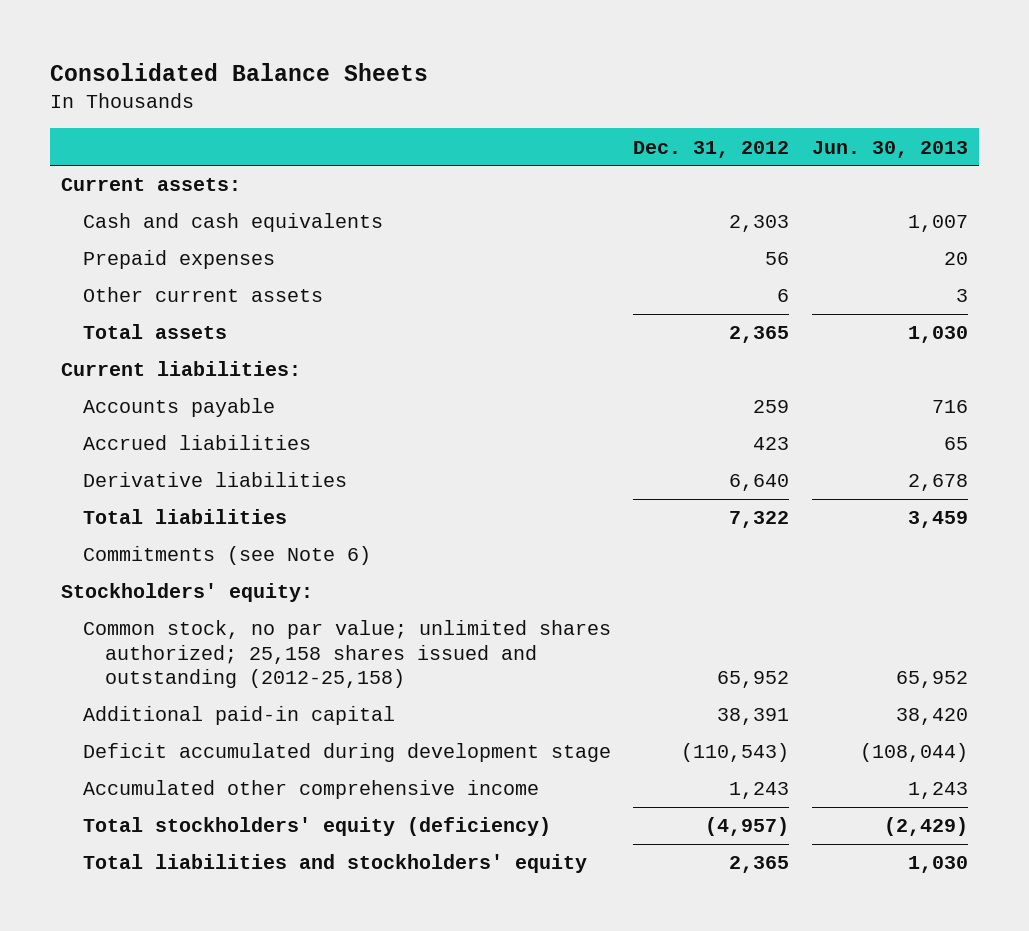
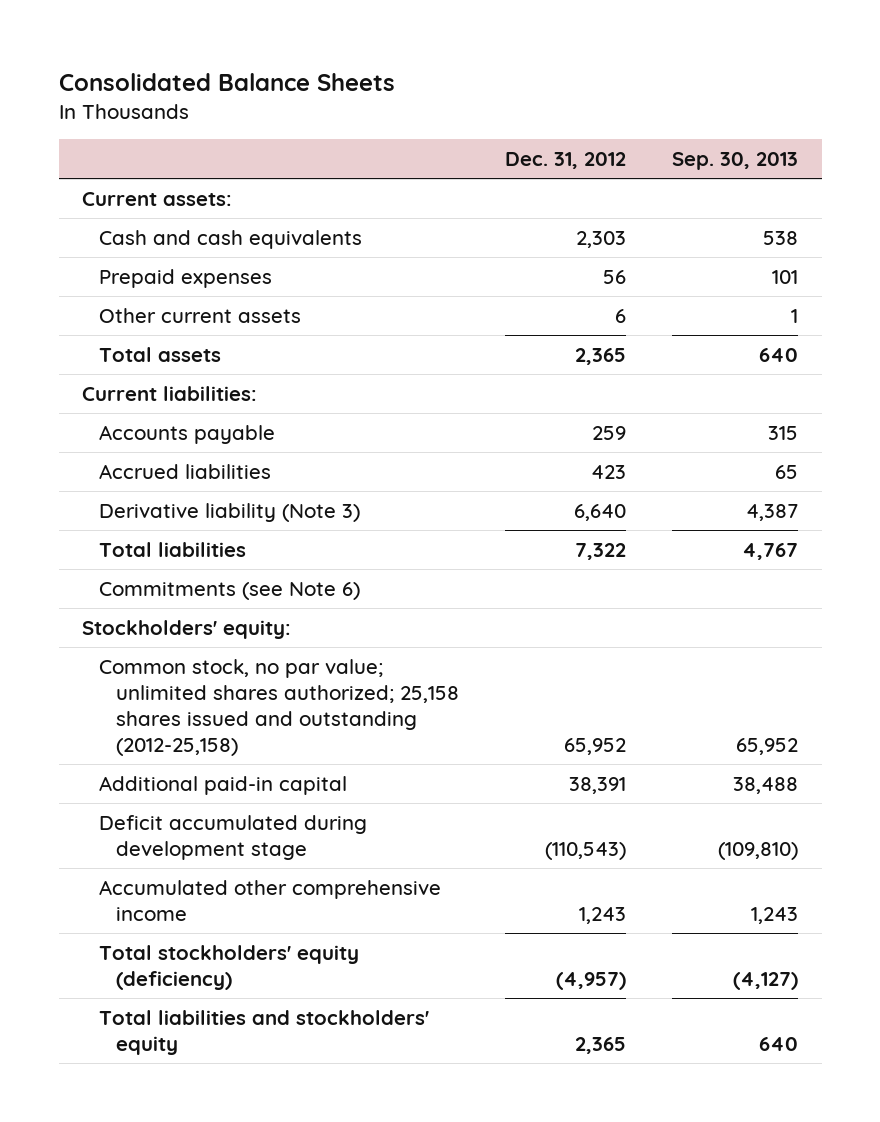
- | Dec. 31, 2012 | Jun. 30, 2013
+ | Dec. 31, 2012 | Sep. 30, 2013
- Derivative liabilities | 6,640 | 2,678
+ Derivative liability (Note 3) | 6,640 | 4,387

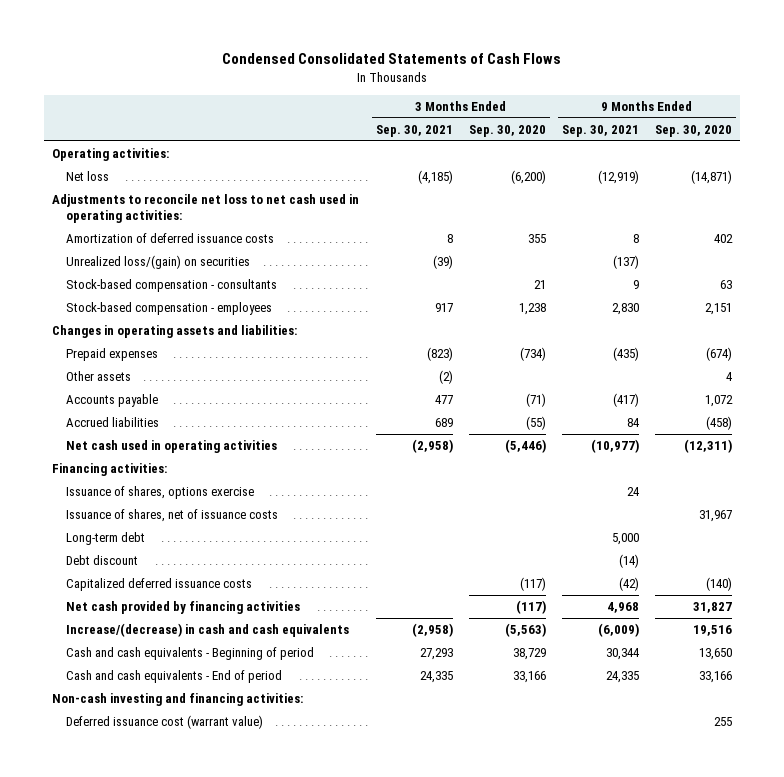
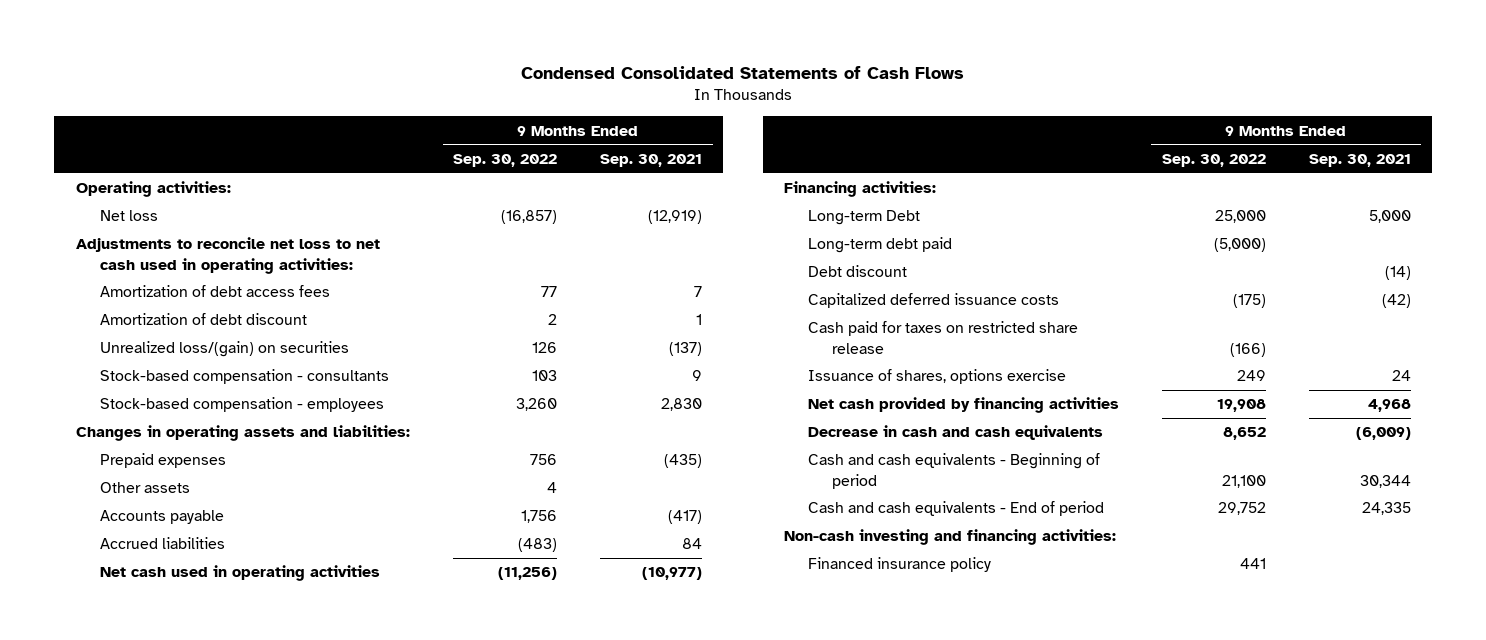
- | 3 Months Ended Sep. 30, 2021 | 3 Months Ended Sep. 30, 2020 | 9 Months Ended Sep. 30, 2021 | 9 Months Ended Sep. 30, 2020
+ | 9 Months Ended Sep. 30, 2022 | 9 Months Ended Sep. 30, 2021
- Amortization of deferred issuance costs | 8 | 355 | 8 | 402
+ Amortization of debt access fees | 77 | 7
+ Amortization of debt discount | 2 | 1
- Issuance of shares, net of issuance costs | | | | 31,967
- Long-term debt | | | 5,000 |
+ Long-term Debt | 25,000 | 5,000
+ Long-term debt paid | (5,000) |
+ Cash paid for taxes on restricted share release | (166) |
moved down: Issuance of shares, options exercise | 249 | 24
- Increase/(decrease) in cash and cash equivalents | (2,958) | (5,563) | (6,009) | 19,516
+ Decrease in cash and cash equivalents | 8,652 | (6,009)
- Deferred issuance cost (warrant value) | | | | 255
+ Financed insurance policy | 441 |

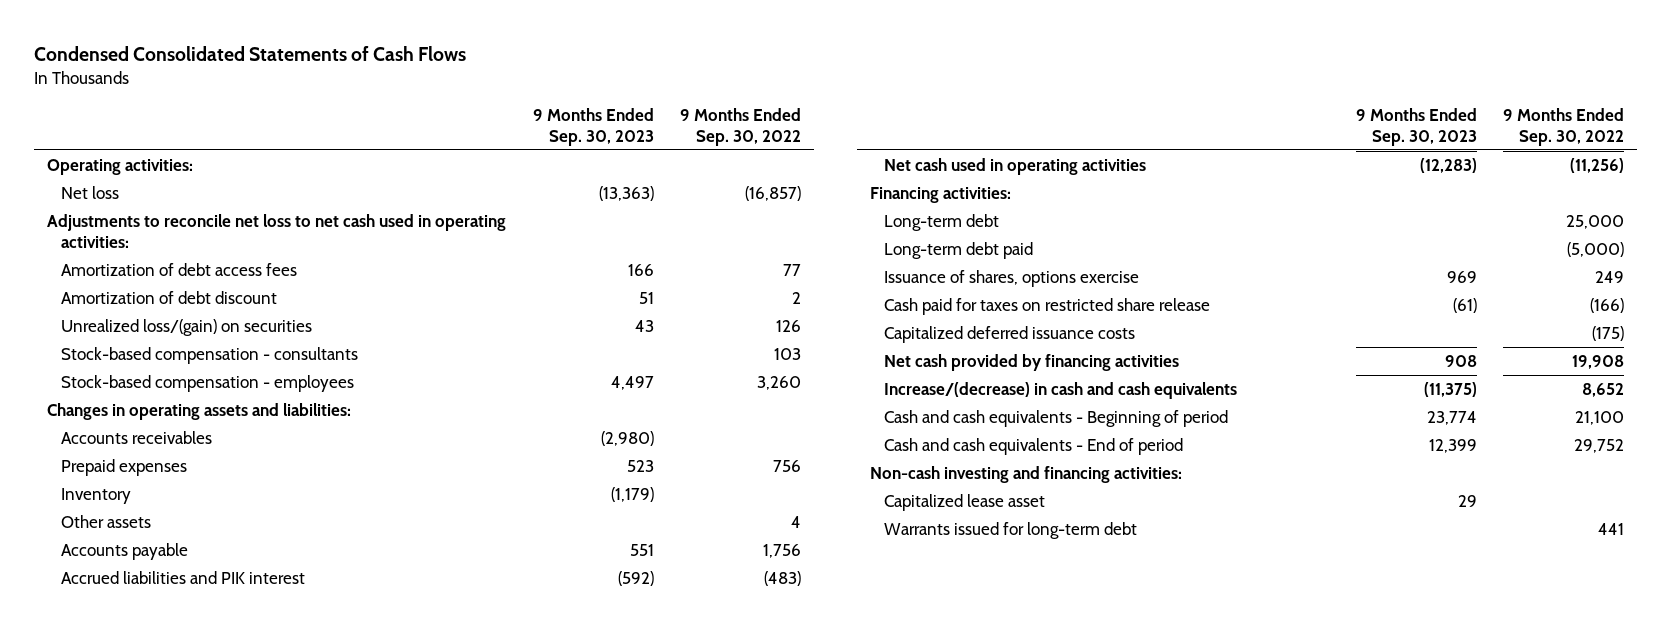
- | 9 Months Ended Sep. 30, 2022 | 9 Months Ended Sep. 30, 2021
+ | 9 Months Ended Sep. 30, 2023 | 9 Months Ended Sep. 30, 2022
+ Accounts receivables | (2,980) |
+ Inventory | (1,179) |
- Accrued liabilities | (483) | 84
+ Accrued liabilities and PIK interest | (592) | (483)
- Long-term Debt | 25,000 | 5,000
+ Long-term debt | | 25,000
- Debt discount | | (14)
moved down: Cash paid for taxes on restricted share release | (61) | (166)
moved down: Capitalized deferred issuance costs | | (175)
- Decrease in cash and cash equivalents | 8,652 | (6,009)
+ Increase/(decrease) in cash and cash equivalents | (11,375) | 8,652
- Financed insurance policy | 441 |
+ Capitalized lease asset | 29 |
+ Warrants issued for long-term debt | | 441

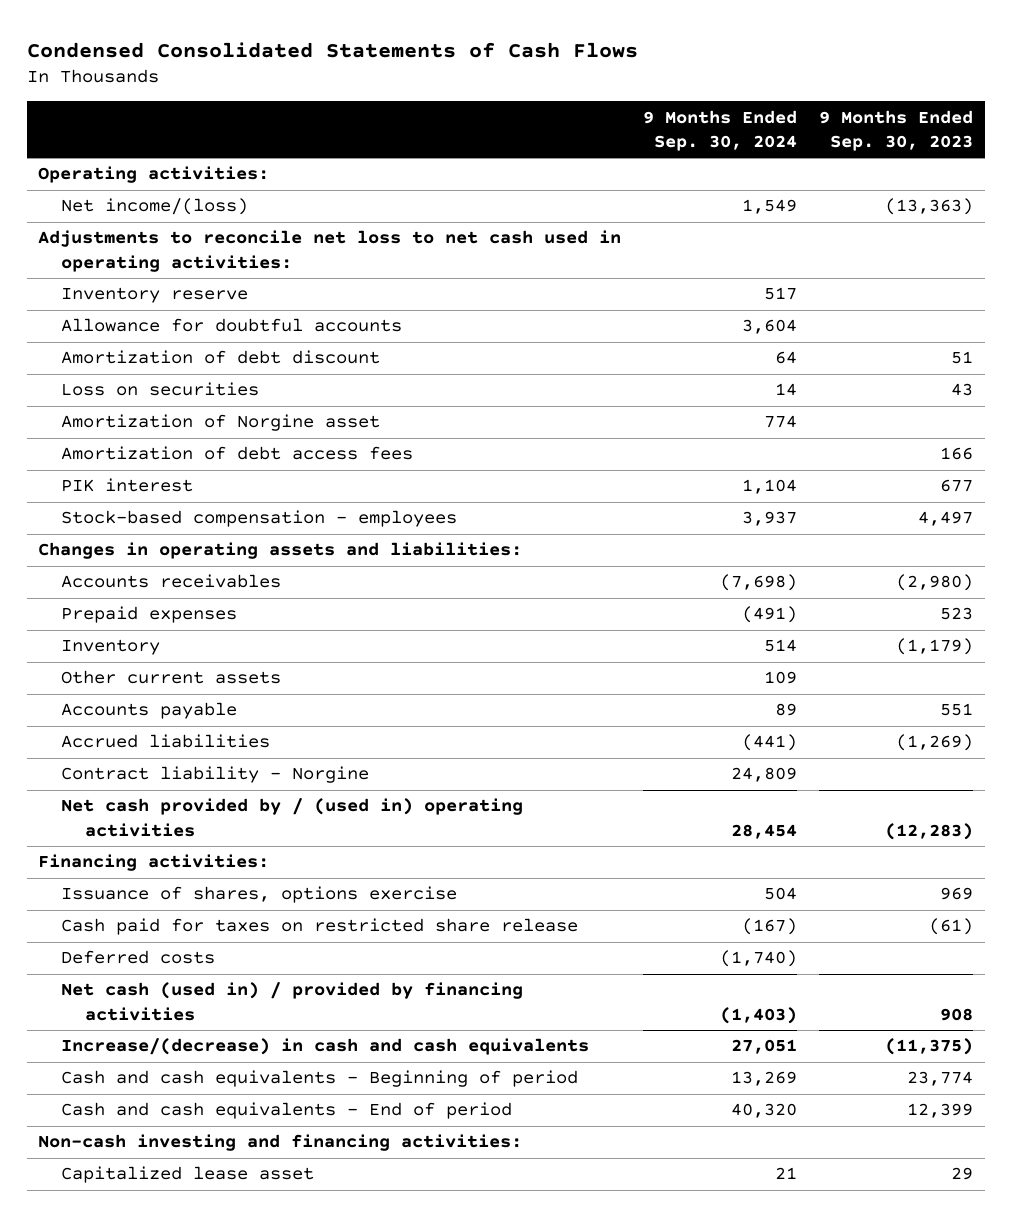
- | 9 Months Ended Sep. 30, 2023 | 9 Months Ended Sep. 30, 2022
+ | 9 Months Ended Sep. 30, 2024 | 9 Months Ended Sep. 30, 2023
- Net loss | (13,363) | (16,857)
+ Net income/(loss) | 1,549 | (13,363)
+ Inventory reserve | 517 |
+ Allowance for doubtful accounts | 3,604 |
- Unrealized loss/(gain) on securities | 43 | 126
- Stock-based compensation - consultants | | 103
+ Loss on securities | 14 | 43
+ Amortization of Norgine asset | 774 |
moved down: Amortization of debt access fees | | 166
+ PIK interest | 1,104 | 677
- Other assets | | 4
+ Other current assets | 109 |
- Accrued liabilities and PIK interest | (592) | (483)
- Net cash used in operating activities | (12,283) | (11,256)
+ Accrued liabilities | (441) | (1,269)
+ Contract liability - Norgine | 24,809 |
+ Net cash provided by / (used in) operating activities | 28,454 | (12,283)
- Long-term debt | | 25,000
- Long-term debt paid | | (5,000)
- Capitalized deferred issuance costs | | (175)
- Net cash provided by financing activities | 908 | 19,908
+ Deferred costs | (1,740) |
+ Net cash (used in) / provided by financing activities | (1,403) | 908
- Warrants issued for long-term debt | | 441

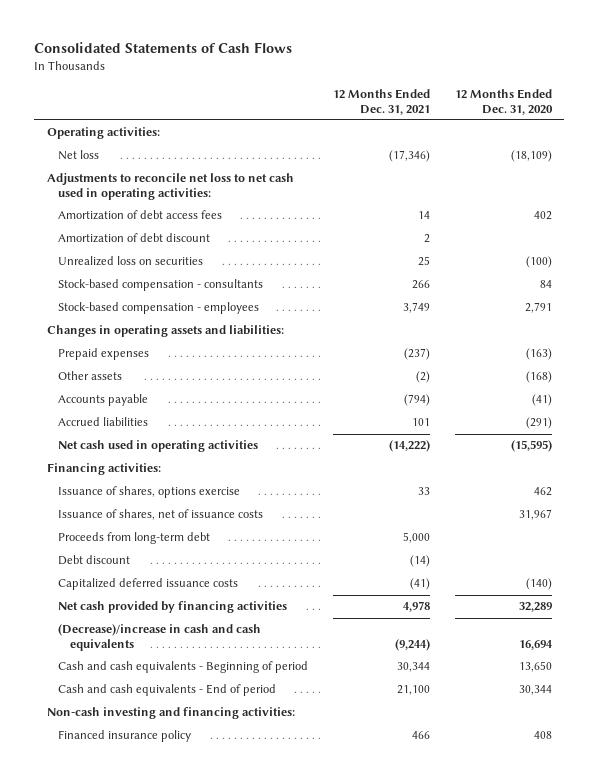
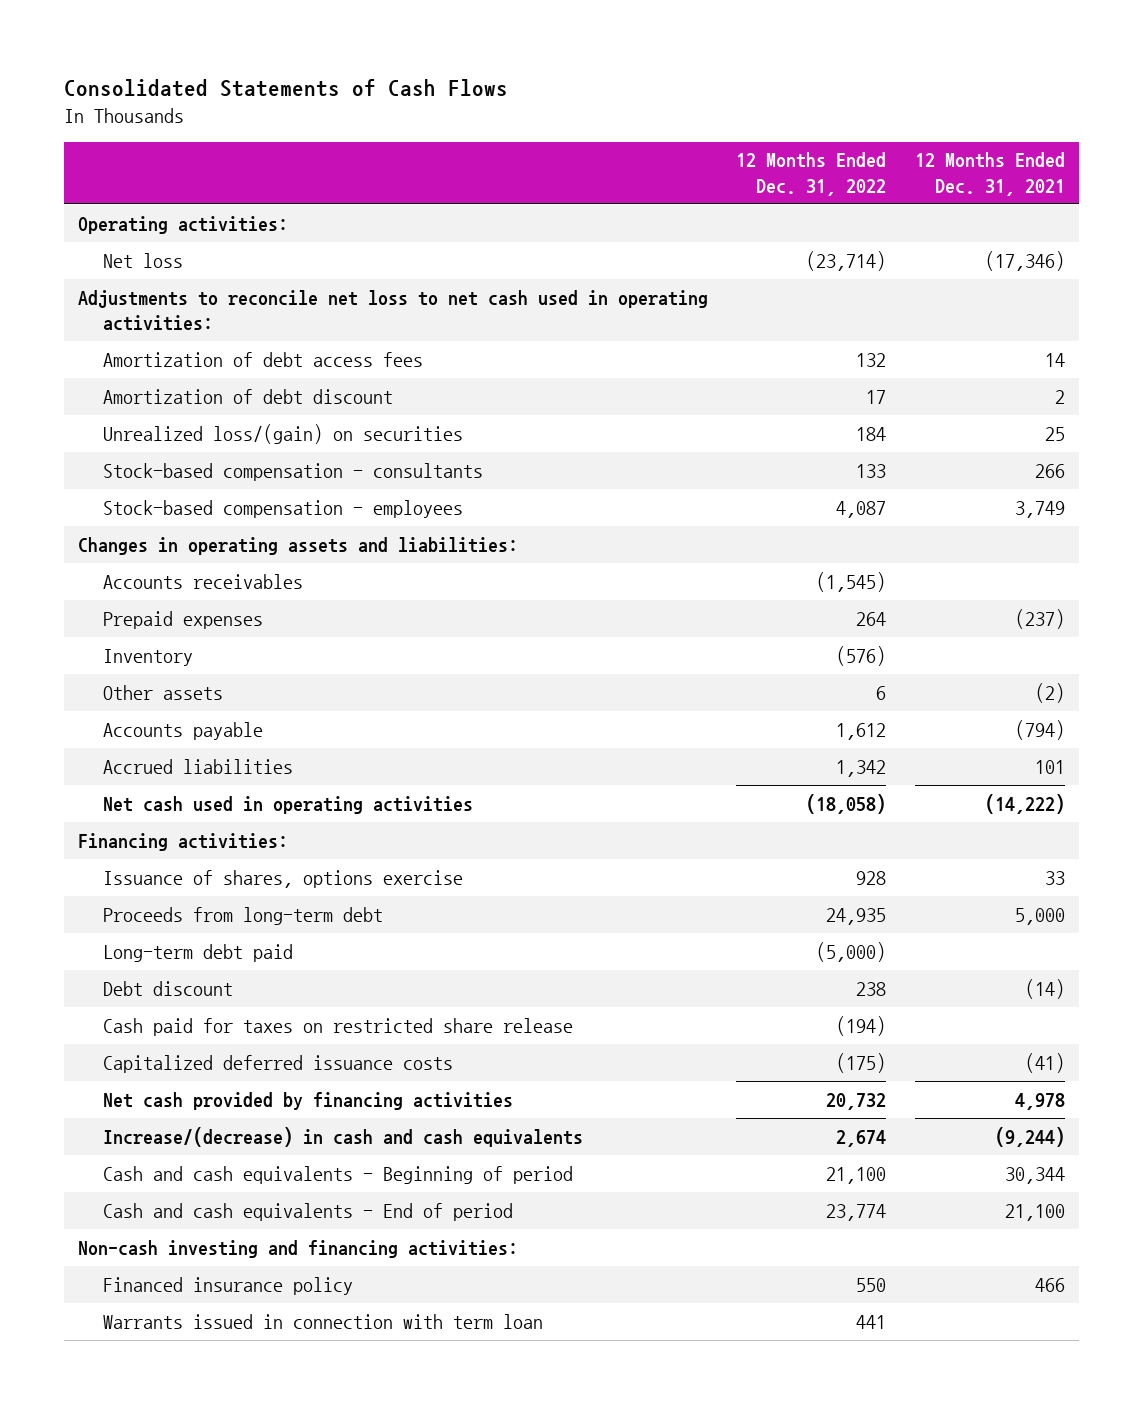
- | 12 Months Ended Dec. 31, 2021 | 12 Months Ended Dec. 31, 2020
+ | 12 Months Ended Dec. 31, 2022 | 12 Months Ended Dec. 31, 2021
- Unrealized loss on securities | 25 | (100)
+ Unrealized loss/(gain) on securities | 184 | 25
+ Accounts receivables | (1,545) |
+ Inventory | (576) |
- Issuance of shares, net of issuance costs | | 31,967
+ Long-term debt paid | (5,000) |
+ Cash paid for taxes on restricted share release | (194) |
- (Decrease)/increase in cash and cash equivalents | (9,244) | 16,694
+ Increase/(decrease) in cash and cash equivalents | 2,674 | (9,244)
+ Warrants issued in connection with term loan | 441 |

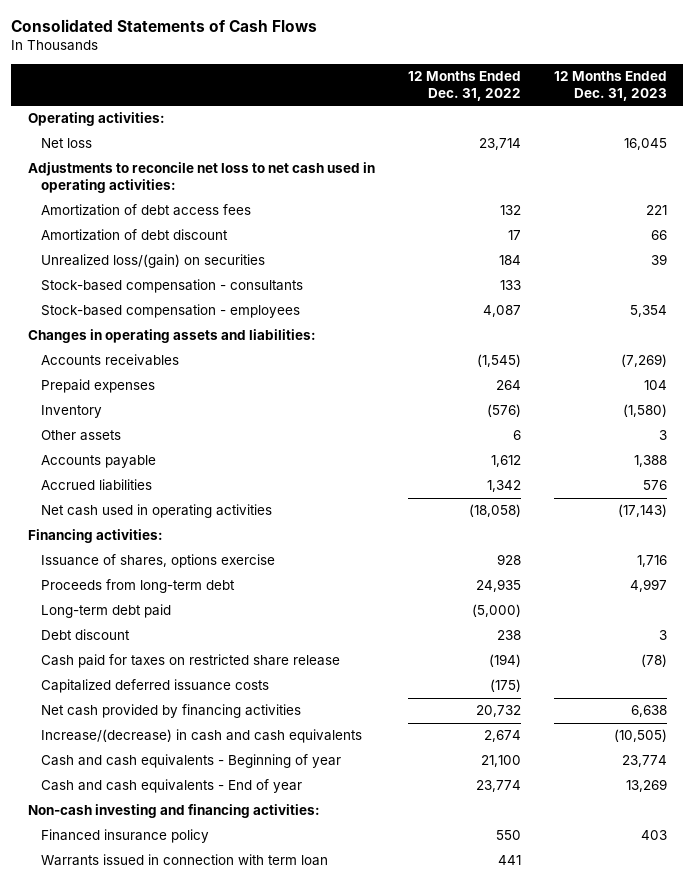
- | 12 Months Ended Dec. 31, 2022 | 12 Months Ended Dec. 31, 2021
+ | 12 Months Ended Dec. 31, 2022 | 12 Months Ended Dec. 31, 2023
- Net loss | (23,714) | (17,346)
+ Net loss | 23,714 | 16,045
- Cash and cash equivalents - Beginning of period | 21,100 | 30,344
- Cash and cash equivalents - End of period | 23,774 | 21,100
+ Cash and cash equivalents - Beginning of year | 21,100 | 23,774
+ Cash and cash equivalents - End of year | 23,774 | 13,269

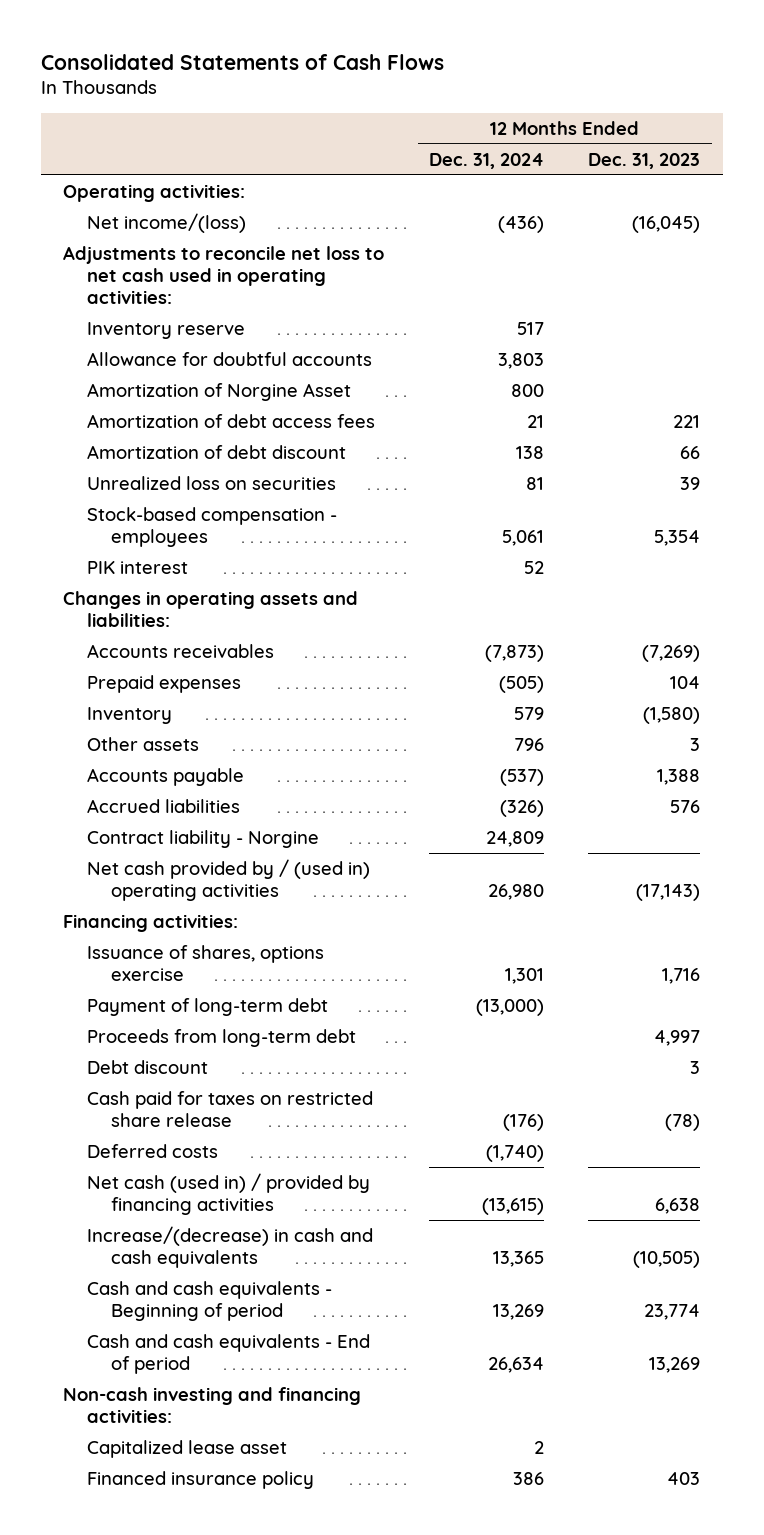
- | 12 Months Ended Dec. 31, 2022 | 12 Months Ended Dec. 31, 2023
+ | 12 Months Ended Dec. 31, 2024 | 12 Months Ended Dec. 31, 2023
- Net loss | 23,714 | 16,045
+ Net income/(loss) | (436) | (16,045)
+ Inventory reserve | 517 |
+ Allowance for doubtful accounts | 3,803 |
+ Amortization of Norgine Asset | 800 |
- Unrealized loss/(gain) on securities | 184 | 39
- Stock-based compensation - consultants | 133 |
+ Unrealized loss on securities | 81 | 39
+ PIK interest | 52 |
- Net cash used in operating activities | (18,058) | (17,143)
+ Contract liability - Norgine | 24,809 |
+ Net cash provided by / (used in) operating activities | 26,980 | (17,143)
+ Payment of long-term debt | (13,000) |
- Long-term debt paid | (5,000) |
- Capitalized deferred issuance costs | (175) |
- Net cash provided by financing activities | 20,732 | 6,638
+ Deferred costs | (1,740) |
+ Net cash (used in) / provided by financing activities | (13,615) | 6,638
- Cash and cash equivalents - Beginning of year | 21,100 | 23,774
- Cash and cash equivalents - End of year | 23,774 | 13,269
+ Cash and cash equivalents - Beginning of period | 13,269 | 23,774
+ Cash and cash equivalents - End of period | 26,634 | 13,269
+ Capitalized lease asset | 2 |
- Warrants issued in connection with term loan | 441 |

